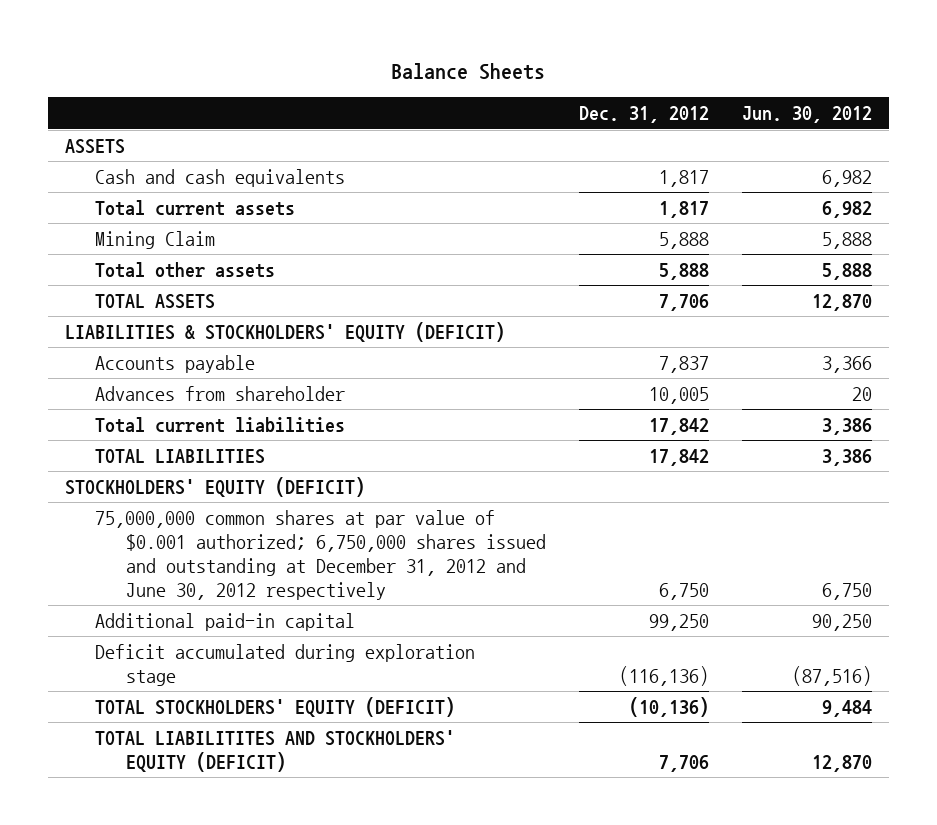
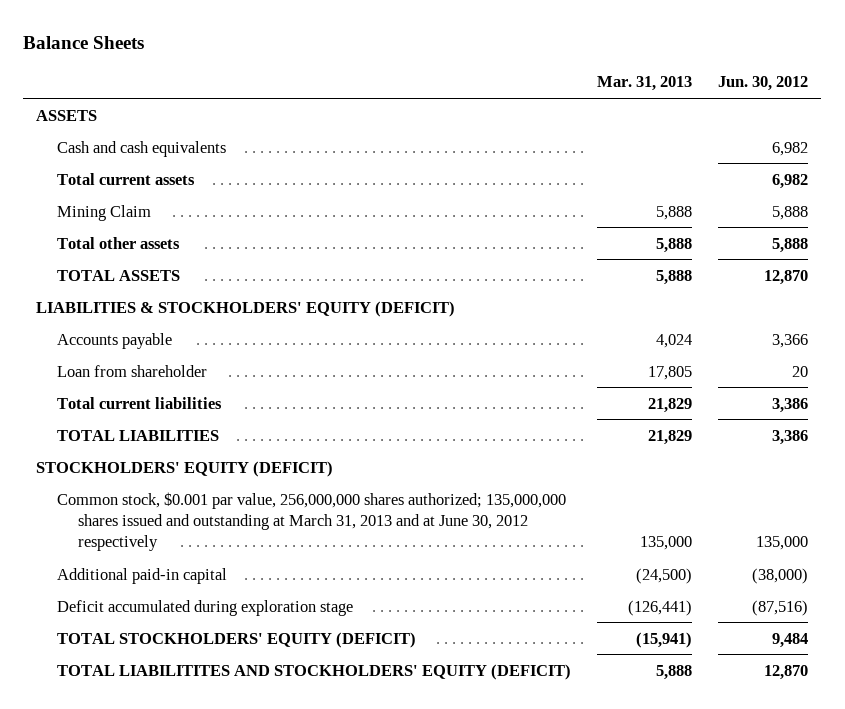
- | Dec. 31, 2012 | Jun. 30, 2012
+ | Mar. 31, 2013 | Jun. 30, 2012
- Advances from shareholder | 10,005 | 20
+ Loan from shareholder | 17,805 | 20
- 75,000,000 common shares at par value of $0.001 authorized; 6,750,000 shares issued and outstanding at December 31, 2012 and June 30, 2012 respectively | 6,750 | 6,750
- Additional paid-in capital | 99,250 | 90,250
+ Common stock, $0.001 par value, 256,000,000 shares authorized; 135,000,000 shares issued and outstanding at March 31, 2013 and at June 30, 2012 respectively | 135,000 | 135,000
+ Additional paid-in capital | (24,500) | (38,000)

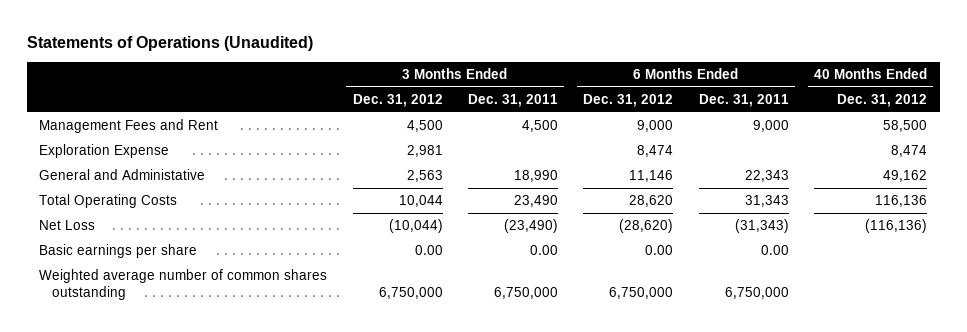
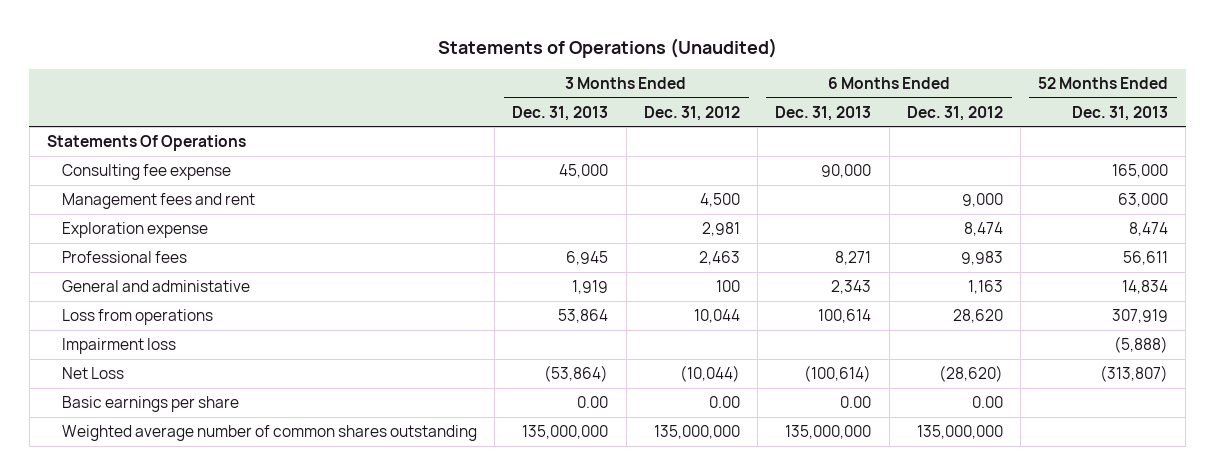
- | 3 Months Ended Dec. 31, 2012 | 3 Months Ended Dec. 31, 2011 | 6 Months Ended Dec. 31, 2012 | 6 Months Ended Dec. 31, 2011 | 40 Months Ended Dec. 31, 2012
+ | 3 Months Ended Dec. 31, 2013 | 3 Months Ended Dec. 31, 2012 | 6 Months Ended Dec. 31, 2013 | 6 Months Ended Dec. 31, 2012 | 52 Months Ended Dec. 31, 2013
- Management Fees and Rent | 4,500 | 4,500 | 9,000 | 9,000 | 58,500
- Exploration Expense | 2,981 | | 8,474 | | 8,474
- General and Administative | 2,563 | 18,990 | 11,146 | 22,343 | 49,162
- Total Operating Costs | 10,044 | 23,490 | 28,620 | 31,343 | 116,136
+ Statements Of Operations
+ Consulting fee expense | 45,000 | | 90,000 | | 165,000
+ Management fees and rent | | 4,500 | | 9,000 | 63,000
+ Exploration expense | | 2,981 | | 8,474 | 8,474
+ Professional fees | 6,945 | 2,463 | 8,271 | 9,983 | 56,611
+ General and administative | 1,919 | 100 | 2,343 | 1,163 | 14,834
+ Loss from operations | 53,864 | 10,044 | 100,614 | 28,620 | 307,919
+ Impairment loss | | | | | (5,888)
- Weighted average number of common shares outstanding | 6,750,000 | 6,750,000 | 6,750,000 | 6,750,000 |
+ Weighted average number of common shares outstanding | 135,000,000 | 135,000,000 | 135,000,000 | 135,000,000 |

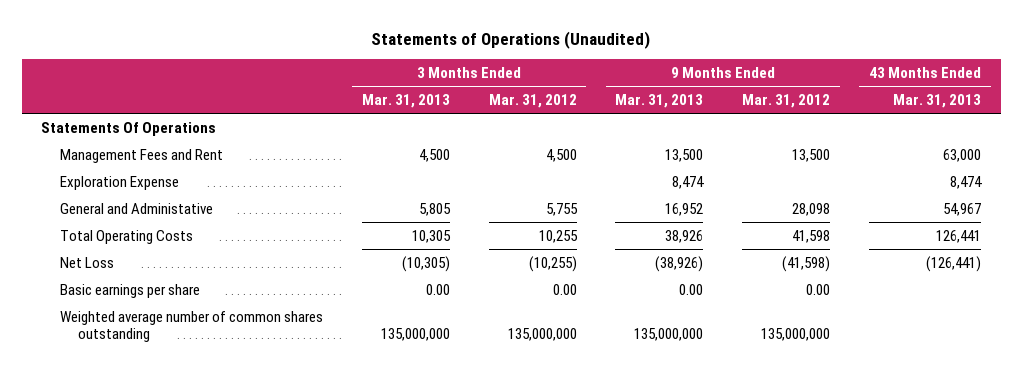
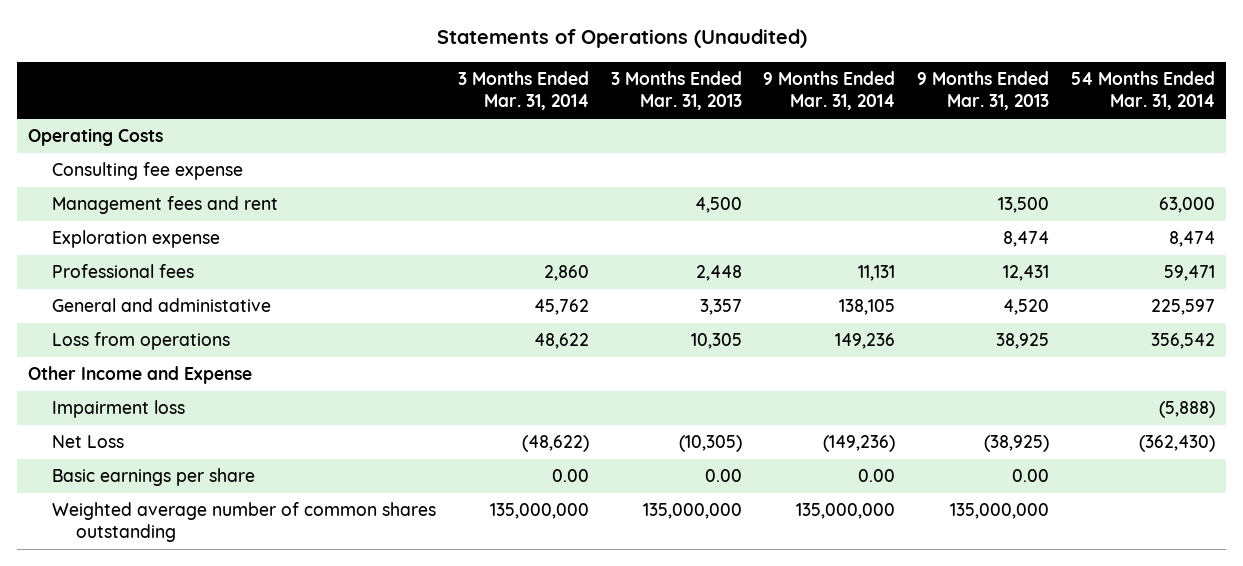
- | 3 Months Ended Mar. 31, 2013 | 3 Months Ended Mar. 31, 2012 | 9 Months Ended Mar. 31, 2013 | 9 Months Ended Mar. 31, 2012 | 43 Months Ended Mar. 31, 2013
+ | 3 Months Ended Mar. 31, 2014 | 3 Months Ended Mar. 31, 2013 | 9 Months Ended Mar. 31, 2014 | 9 Months Ended Mar. 31, 2013 | 54 Months Ended Mar. 31, 2014
- Statements Of Operations
- Management Fees and Rent | 4,500 | 4,500 | 13,500 | 13,500 | 63,000
- Exploration Expense | | | 8,474 | | 8,474
- General and Administative | 5,805 | 5,755 | 16,952 | 28,098 | 54,967
- Total Operating Costs | 10,305 | 10,255 | 38,926 | 41,598 | 126,441
- Net Loss | (10,305) | (10,255) | (38,926) | (41,598) | (126,441)
+ Operating Costs
+ Consulting fee expense
+ Management fees and rent | | 4,500 | | 13,500 | 63,000
+ Exploration expense | | | | 8,474 | 8,474
+ Professional fees | 2,860 | 2,448 | 11,131 | 12,431 | 59,471
+ General and administative | 45,762 | 3,357 | 138,105 | 4,520 | 225,597
+ Loss from operations | 48,622 | 10,305 | 149,236 | 38,925 | 356,542
+ Other Income and Expense
+ Impairment loss | | | | | (5,888)
+ Net Loss | (48,622) | (10,305) | (149,236) | (38,925) | (362,430)

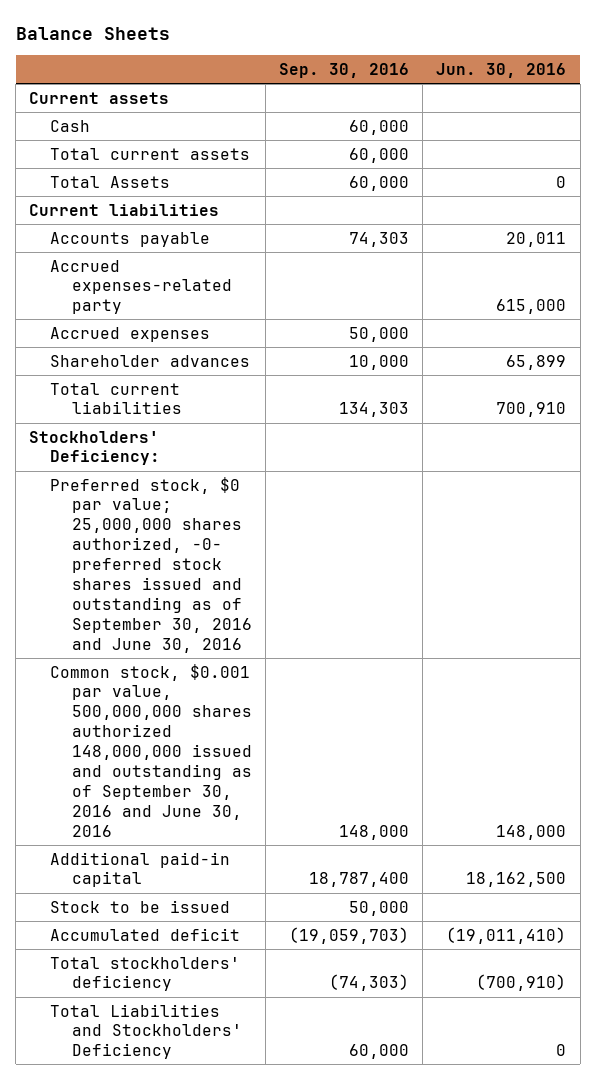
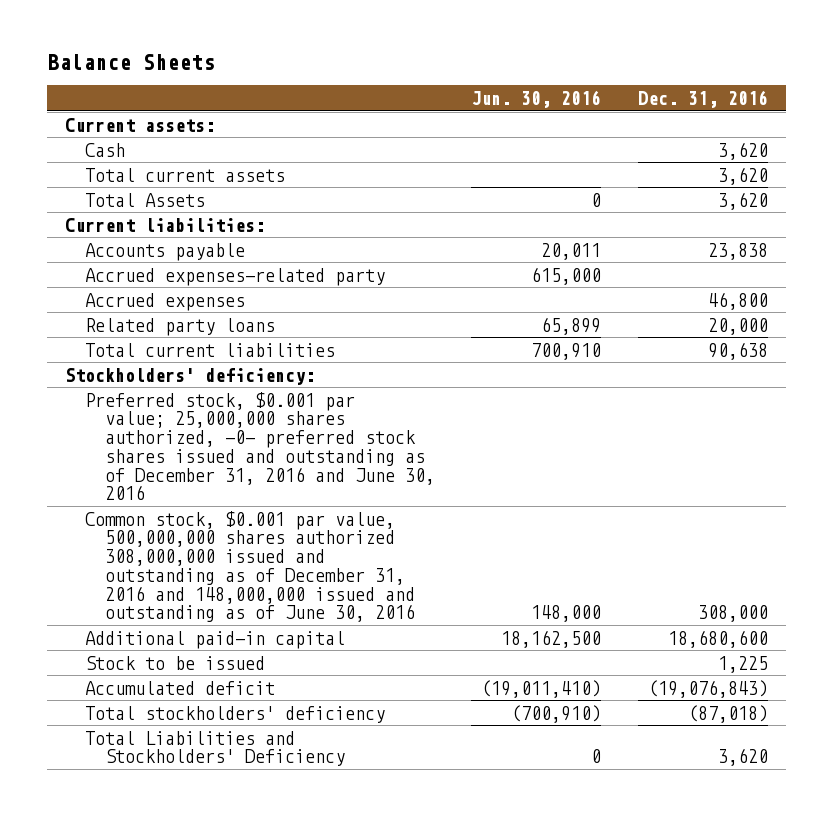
- | Sep. 30, 2016 | Jun. 30, 2016
+ | Jun. 30, 2016 | Dec. 31, 2016
- Current assets
+ Current assets:
- Current liabilities
+ Current liabilities:
- Shareholder advances | 10,000 | 65,899
+ Related party loans | 65,899 | 20,000
- Stockholders' Deficiency:
- Preferred stock, $0 par value; 25,000,000 shares authorized, -0- preferred stock shares issued and outstanding as of September 30, 2016 and June 30, 2016
- Common stock, $0.001 par value, 500,000,000 shares authorized 148,000,000 issued and outstanding as of September 30, 2016 and June 30, 2016 | 148,000 | 148,000
+ Stockholders' deficiency:
+ Preferred stock, $0.001 par value; 25,000,000 shares authorized, -0- preferred stock shares issued and outstanding as of December 31, 2016 and June 30, 2016
+ Common stock, $0.001 par value, 500,000,000 shares authorized 308,000,000 issued and outstanding as of December 31, 2016 and 148,000,000 issued and outstanding as of June 30, 2016 | 148,000 | 308,000

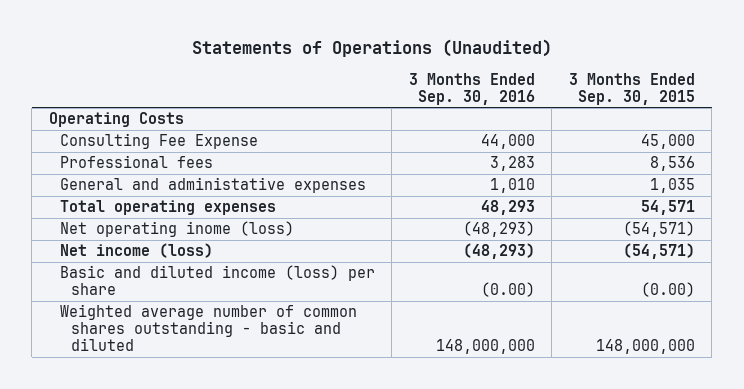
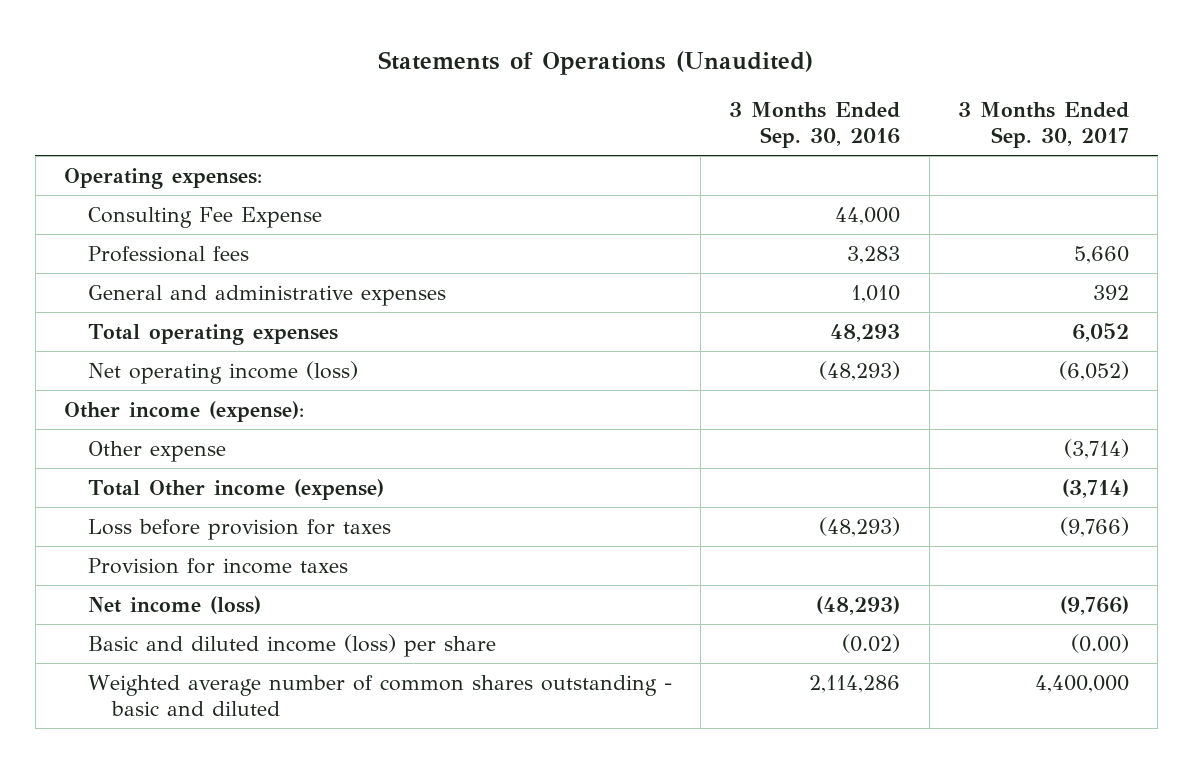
- | 3 Months Ended Sep. 30, 2016 | 3 Months Ended Sep. 30, 2015
+ | 3 Months Ended Sep. 30, 2016 | 3 Months Ended Sep. 30, 2017
- Operating Costs
+ Operating expenses:
- General and administative expenses | 1,010 | 1,035
+ General and administrative expenses | 1,010 | 392
- Net operating inome (loss) | (48,293) | (54,571)
+ Net operating income (loss) | (48,293) | (6,052)
+ Other income (expense):
+ Other expense | | (3,714)
+ Total Other income (expense) | | (3,714)
+ Loss before provision for taxes | (48,293) | (9,766)
+ Provision for income taxes
- Basic and diluted income (loss) per share | (0.00) | (0.00)
- Weighted average number of common shares outstanding - basic and diluted | 148,000,000 | 148,000,000
+ Basic and diluted income (loss) per share | (0.02) | (0.00)
+ Weighted average number of common shares outstanding - basic and diluted | 2,114,286 | 4,400,000

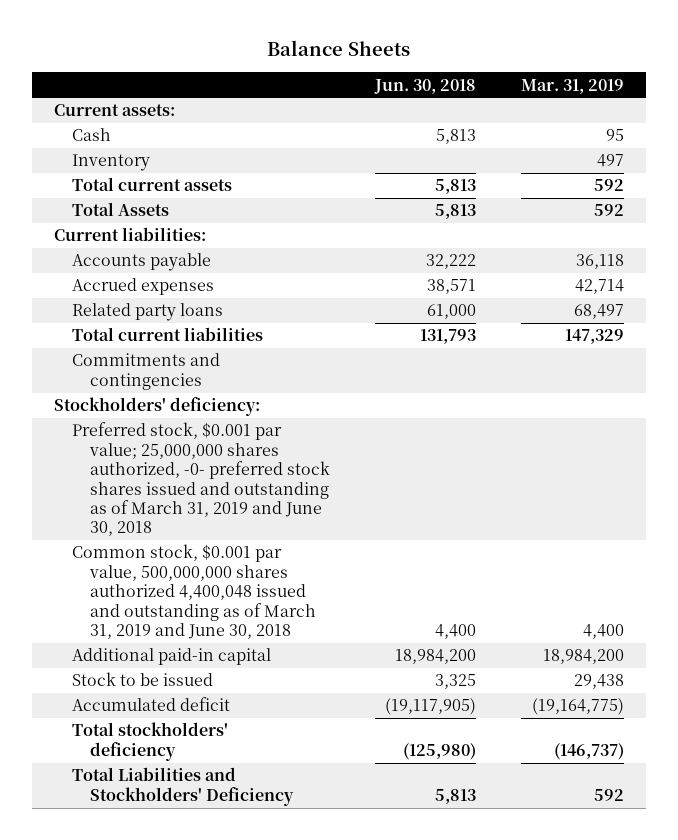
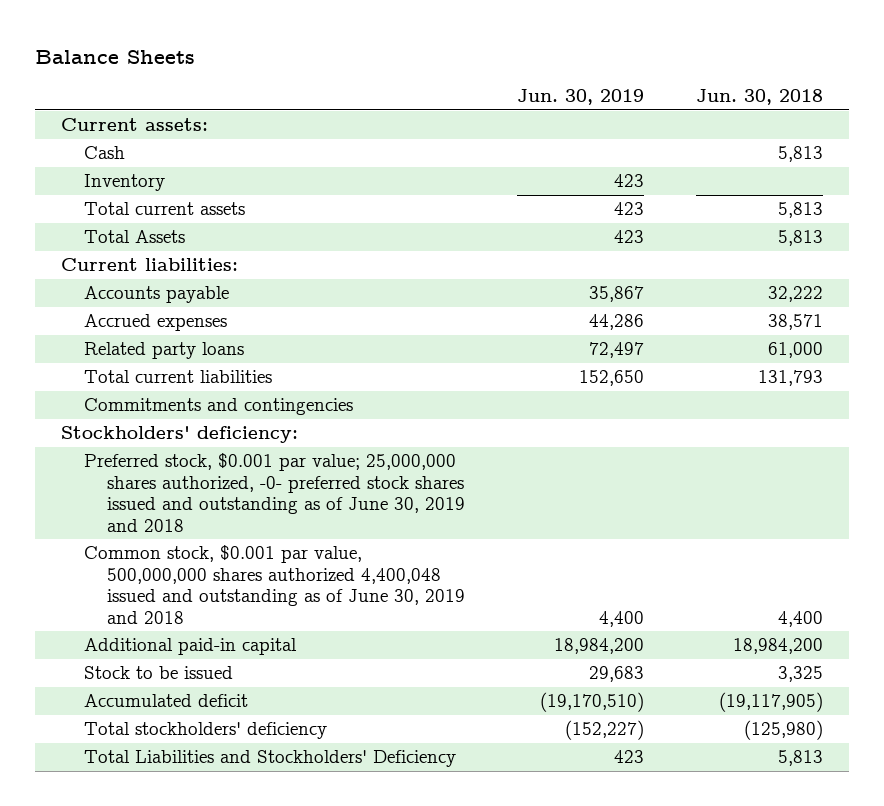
- | Jun. 30, 2018 | Mar. 31, 2019
+ | Jun. 30, 2019 | Jun. 30, 2018
- Preferred stock, $0.001 par value; 25,000,000 shares authorized, -0- preferred stock shares issued and outstanding as of March 31, 2019 and June 30, 2018
- Common stock, $0.001 par value, 500,000,000 shares authorized 4,400,048 issued and outstanding as of March 31, 2019 and June 30, 2018 | 4,400 | 4,400
+ Preferred stock, $0.001 par value; 25,000,000 shares authorized, -0- preferred stock shares issued and outstanding as of June 30, 2019 and 2018
+ Common stock, $0.001 par value, 500,000,000 shares authorized 4,400,048 issued and outstanding as of June 30, 2019 and 2018 | 4,400 | 4,400

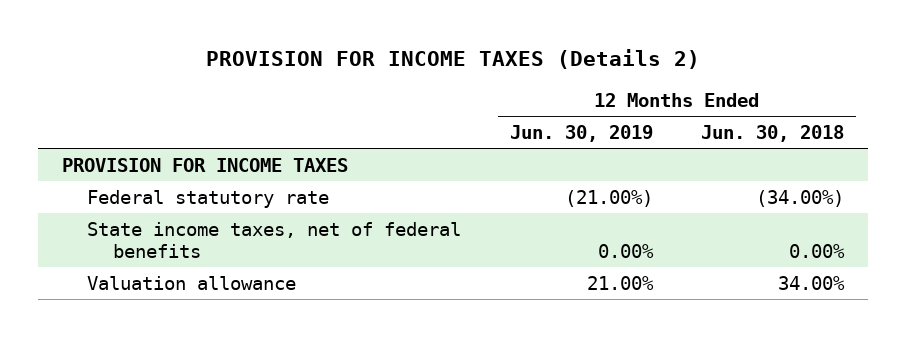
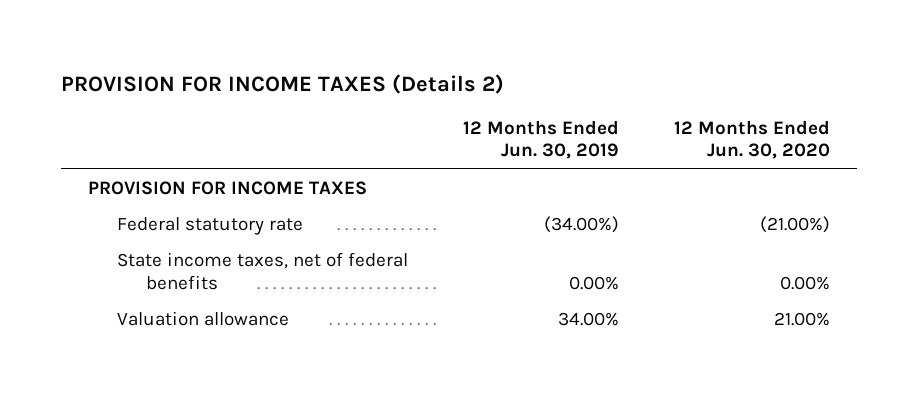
- | 12 Months Ended Jun. 30, 2019 | 12 Months Ended Jun. 30, 2018
+ | 12 Months Ended Jun. 30, 2019 | 12 Months Ended Jun. 30, 2020
- Federal statutory rate | (21.00%) | (34.00%)
+ Federal statutory rate | (34.00%) | (21.00%)
- Valuation allowance | 21.00% | 34.00%
+ Valuation allowance | 34.00% | 21.00%

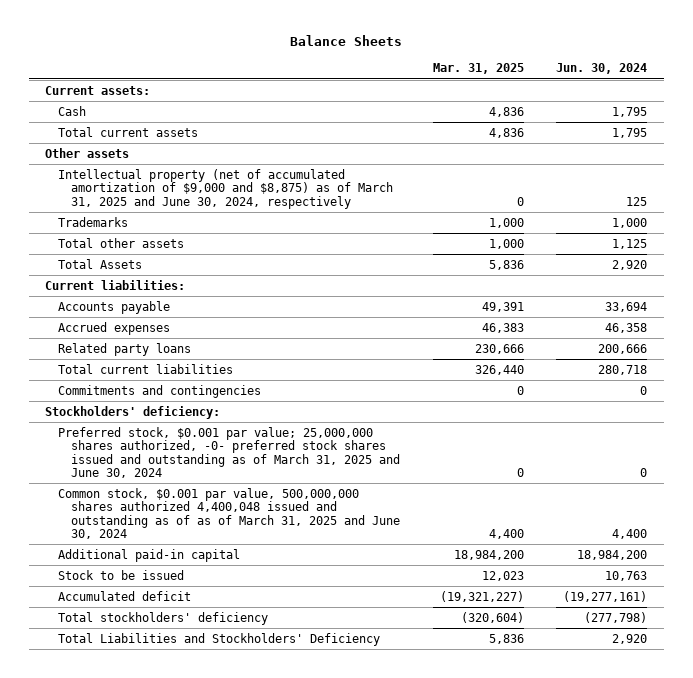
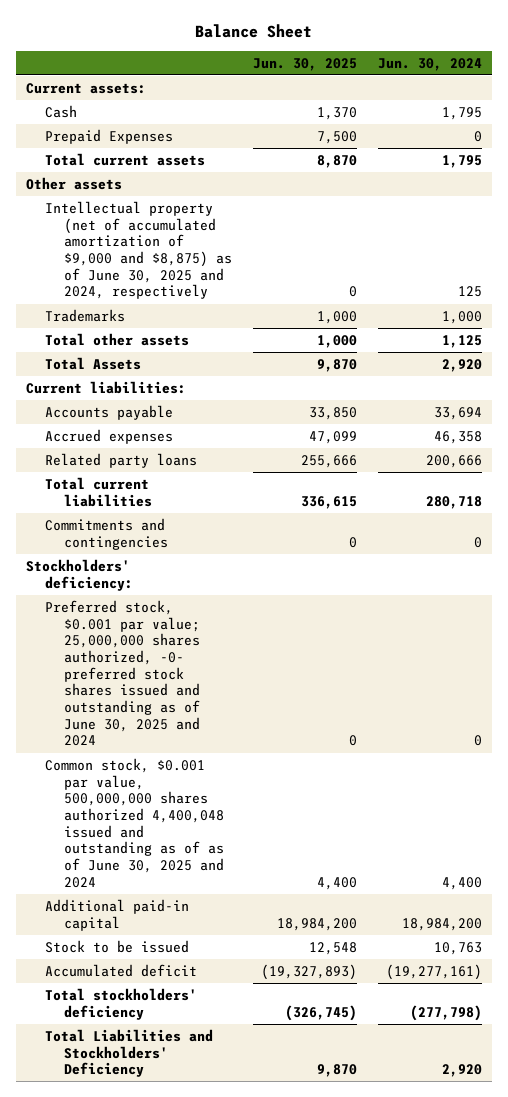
- Balance Sheets
+ Balance Sheet
- | Mar. 31, 2025 | Jun. 30, 2024
+ | Jun. 30, 2025 | Jun. 30, 2024
+ Prepaid Expenses | 7,500 | 0
- Intellectual property (net of accumulated amortization of $9,000 and $8,875) as of March 31, 2025 and June 30, 2024, respectively | 0 | 125
+ Intellectual property (net of accumulated amortization of $9,000 and $8,875) as of June 30, 2025 and 2024, respectively | 0 | 125
- Preferred stock, $0.001 par value; 25,000,000 shares authorized, -0- preferred stock shares issued and outstanding as of March 31, 2025 and June 30, 2024 | 0 | 0
- Common stock, $0.001 par value, 500,000,000 shares authorized 4,400,048 issued and outstanding as of as of March 31, 2025 and June 30, 2024 | 4,400 | 4,400
+ Preferred stock, $0.001 par value; 25,000,000 shares authorized, -0- preferred stock shares issued and outstanding as of June 30, 2025 and 2024 | 0 | 0
+ Common stock, $0.001 par value, 500,000,000 shares authorized 4,400,048 issued and outstanding as of as of June 30, 2025 and 2024 | 4,400 | 4,400

